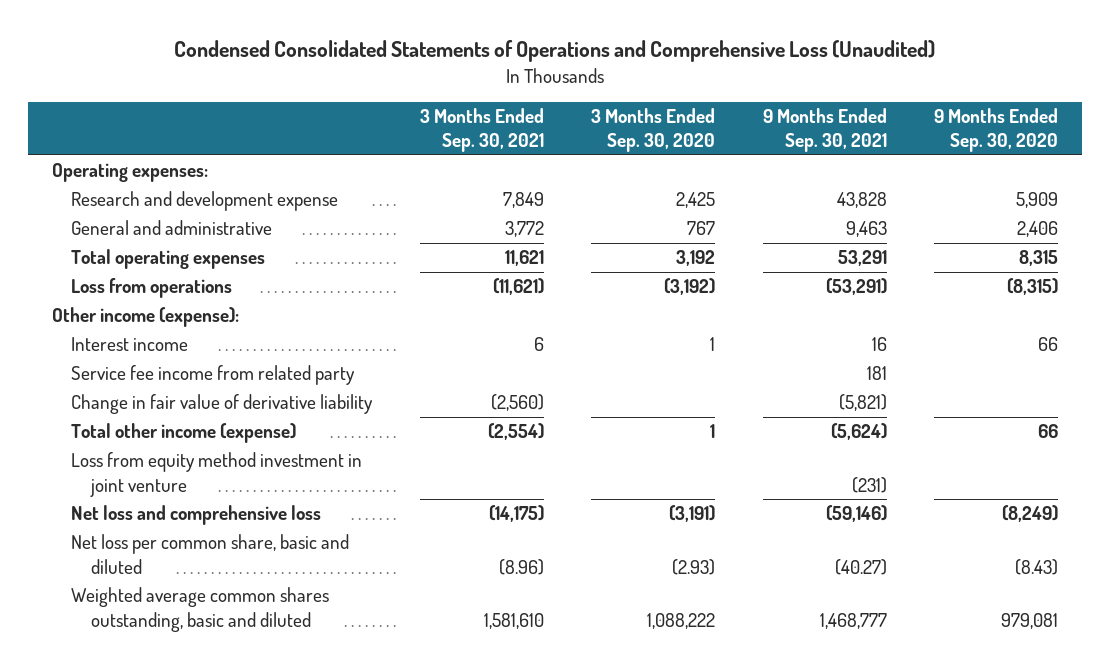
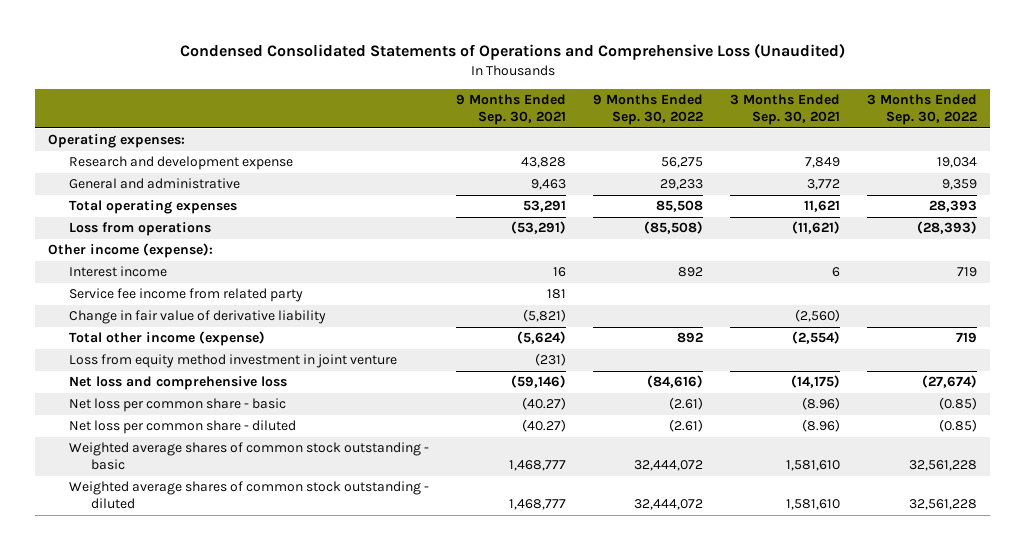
- | 3 Months Ended Sep. 30, 2021 | 3 Months Ended Sep. 30, 2020 | 9 Months Ended Sep. 30, 2021 | 9 Months Ended Sep. 30, 2020
+ | 9 Months Ended Sep. 30, 2021 | 9 Months Ended Sep. 30, 2022 | 3 Months Ended Sep. 30, 2021 | 3 Months Ended Sep. 30, 2022
- Net loss per common share, basic and diluted | (8.96) | (2.93) | (40.27) | (8.43)
- Weighted average common shares outstanding, basic and diluted | 1,581,610 | 1,088,222 | 1,468,777 | 979,081
+ Net loss per common share - basic | (40.27) | (2.61) | (8.96) | (0.85)
+ Net loss per common share - diluted | (40.27) | (2.61) | (8.96) | (0.85)
+ Weighted average shares of common stock outstanding - basic | 1,468,777 | 32,444,072 | 1,581,610 | 32,561,228
+ Weighted average shares of common stock outstanding - diluted | 1,468,777 | 32,444,072 | 1,581,610 | 32,561,228

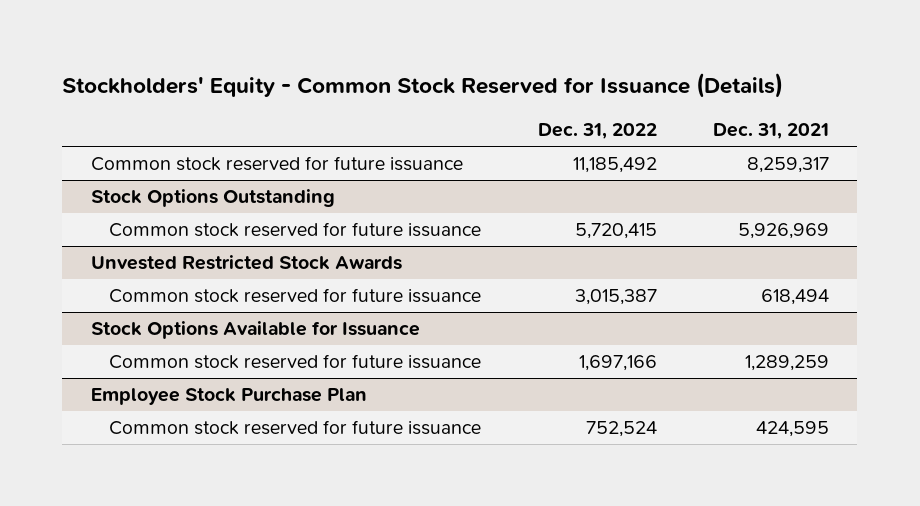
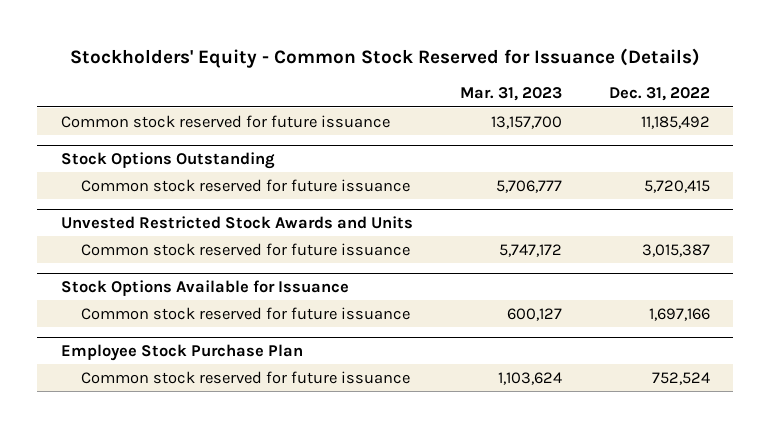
- | Dec. 31, 2022 | Dec. 31, 2021
+ | Mar. 31, 2023 | Dec. 31, 2022
- Unvested Restricted Stock Awards
+ Unvested Restricted Stock Awards and Units

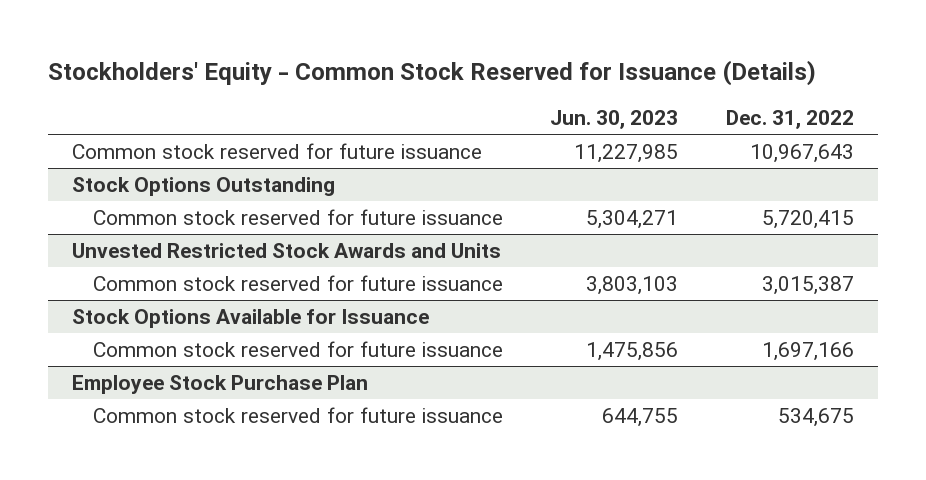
- | Mar. 31, 2023 | Dec. 31, 2022
+ | Jun. 30, 2023 | Dec. 31, 2022
- Common stock reserved for future issuance | 13,157,700 | 11,185,492
+ Common stock reserved for future issuance | 11,227,985 | 10,967,643
@ Employee Stock Purchase Plan
- Common stock reserved for future issuance | 1,103,624 | 752,524
+ Common stock reserved for future issuance | 644,755 | 534,675

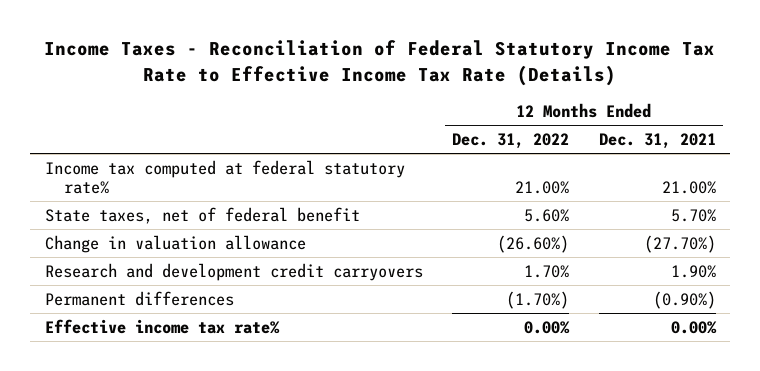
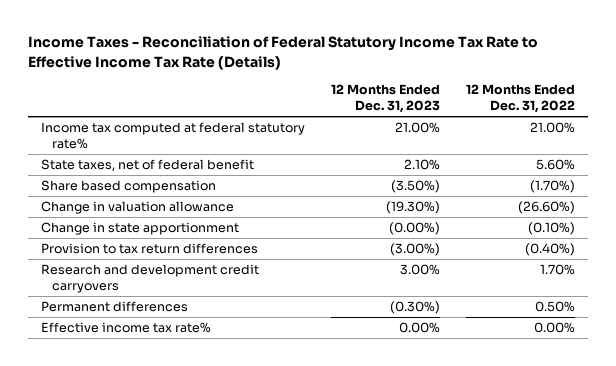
- | 12 Months Ended Dec. 31, 2022 | 12 Months Ended Dec. 31, 2021
+ | 12 Months Ended Dec. 31, 2023 | 12 Months Ended Dec. 31, 2022
+ Share based compensation | (3.50%) | (1.70%)
+ Change in state apportionment | (0.00%) | (0.10%)
+ Provision to tax return differences | (3.00%) | (0.40%)
- Permanent differences | (1.70%) | (0.90%)
+ Permanent differences | (0.30%) | 0.50%

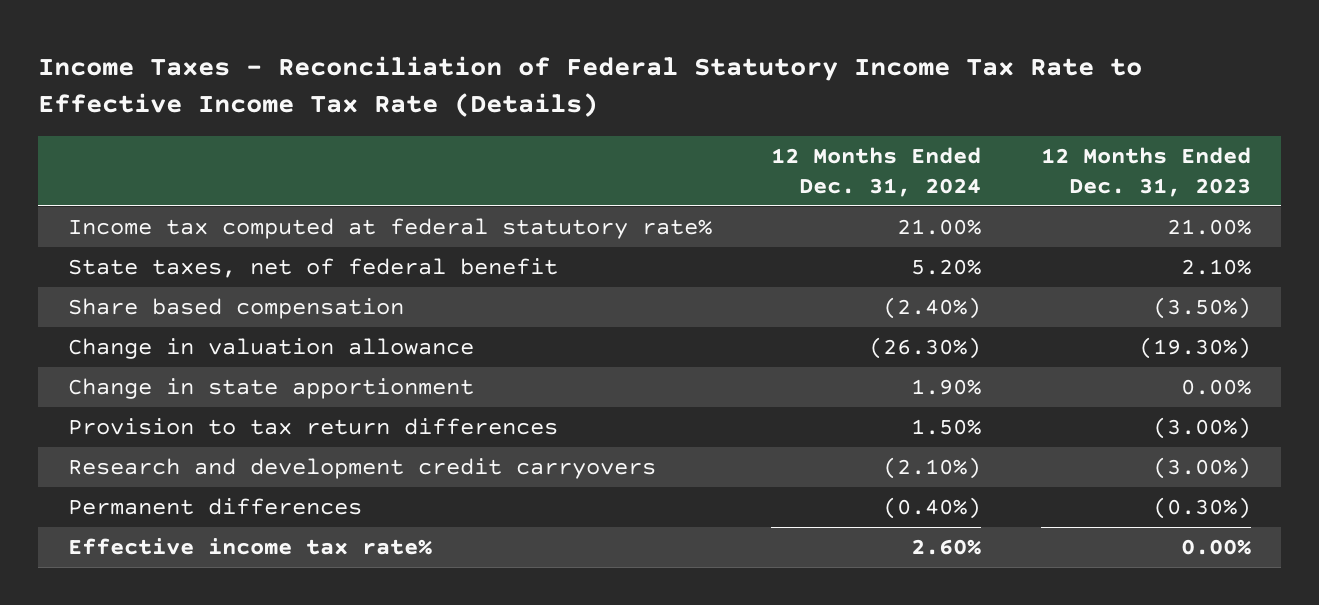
- | 12 Months Ended Dec. 31, 2023 | 12 Months Ended Dec. 31, 2022
+ | 12 Months Ended Dec. 31, 2024 | 12 Months Ended Dec. 31, 2023
- Change in state apportionment | (0.00%) | (0.10%)
+ Change in state apportionment | 1.90% | 0.00%
- Research and development credit carryovers | 3.00% | 1.70%
+ Research and development credit carryovers | (2.10%) | (3.00%)

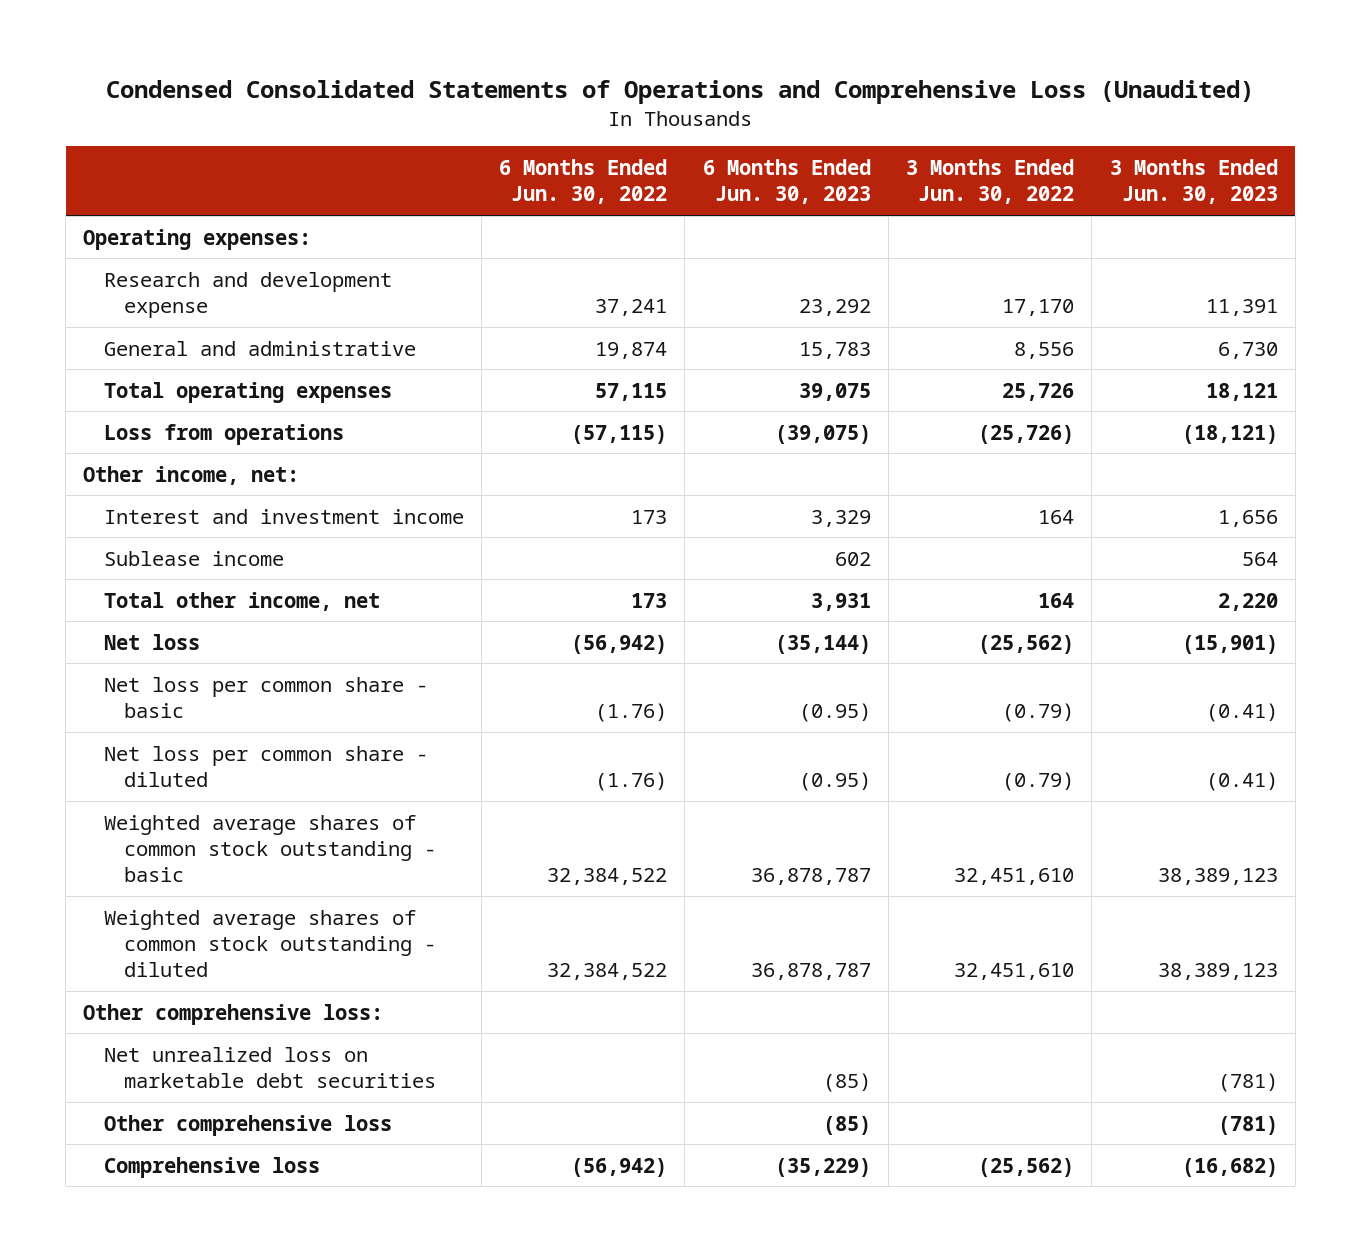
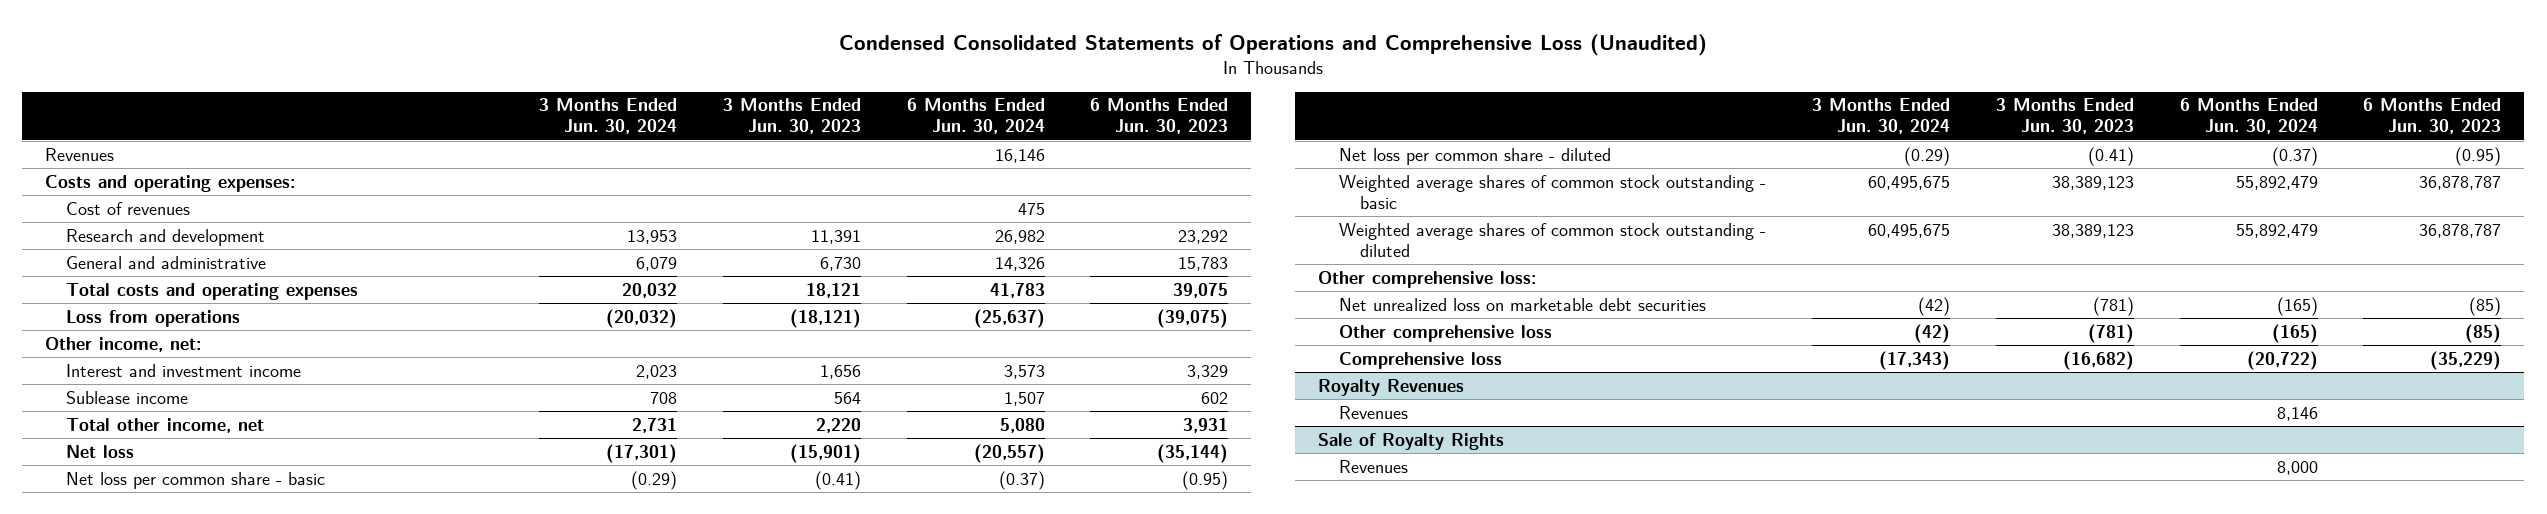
- | 6 Months Ended Jun. 30, 2022 | 6 Months Ended Jun. 30, 2023 | 3 Months Ended Jun. 30, 2022 | 3 Months Ended Jun. 30, 2023
+ | 3 Months Ended Jun. 30, 2024 | 3 Months Ended Jun. 30, 2023 | 6 Months Ended Jun. 30, 2024 | 6 Months Ended Jun. 30, 2023
- Operating expenses:
- Research and development expense | 37,241 | 23,292 | 17,170 | 11,391
+ Revenues | | | 16,146 |
+ Costs and operating expenses:
+ Cost of revenues | | | 475 |
+ Research and development | 13,953 | 11,391 | 26,982 | 23,292
- Total operating expenses | 57,115 | 39,075 | 25,726 | 18,121
+ Total costs and operating expenses | 20,032 | 18,121 | 41,783 | 39,075
+ Royalty Revenues
+ Revenues | | | 8,146 |
+ Sale of Royalty Rights
+ Revenues | | | 8,000 |

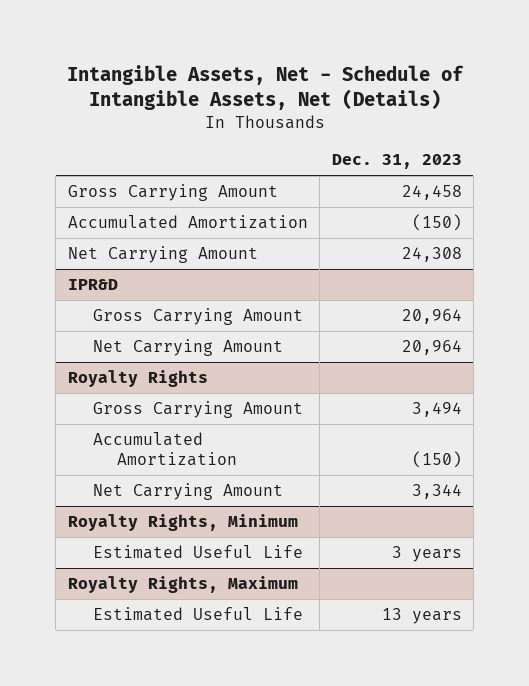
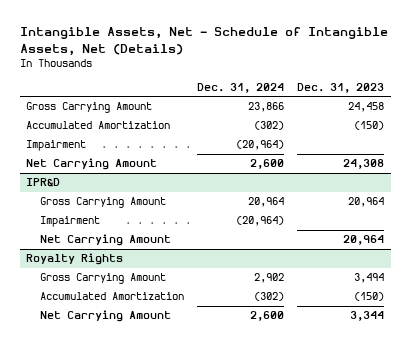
- | Dec. 31, 2023
+ | Dec. 31, 2024 | Dec. 31, 2023
+ Impairment | (20,964) |
@ IPR&D
+ Impairment | (20,964) |
- Royalty Rights, Minimum
- Estimated Useful Life | 3 years
- Royalty Rights, Maximum
- Estimated Useful Life | 13 years

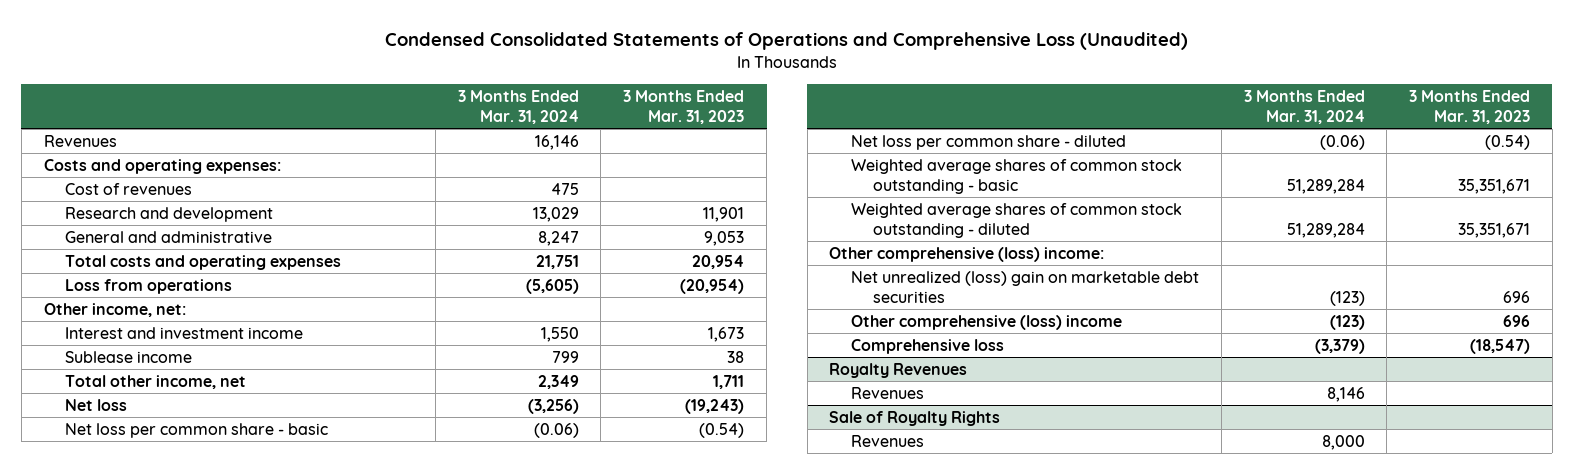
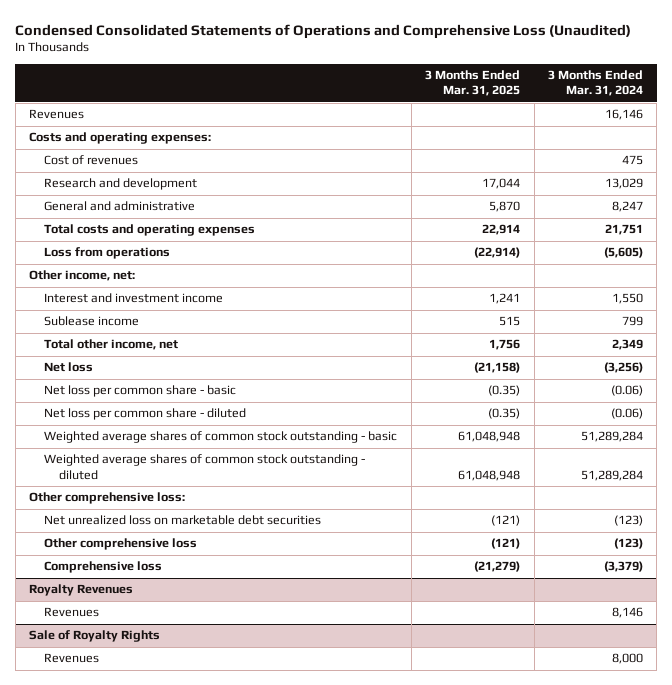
- | 3 Months Ended Mar. 31, 2024 | 3 Months Ended Mar. 31, 2023
+ | 3 Months Ended Mar. 31, 2025 | 3 Months Ended Mar. 31, 2024
- Other comprehensive (loss) income:
- Net unrealized (loss) gain on marketable debt securities | (123) | 696
- Other comprehensive (loss) income | (123) | 696
+ Other comprehensive loss:
+ Net unrealized loss on marketable debt securities | (121) | (123)
+ Other comprehensive loss | (121) | (123)

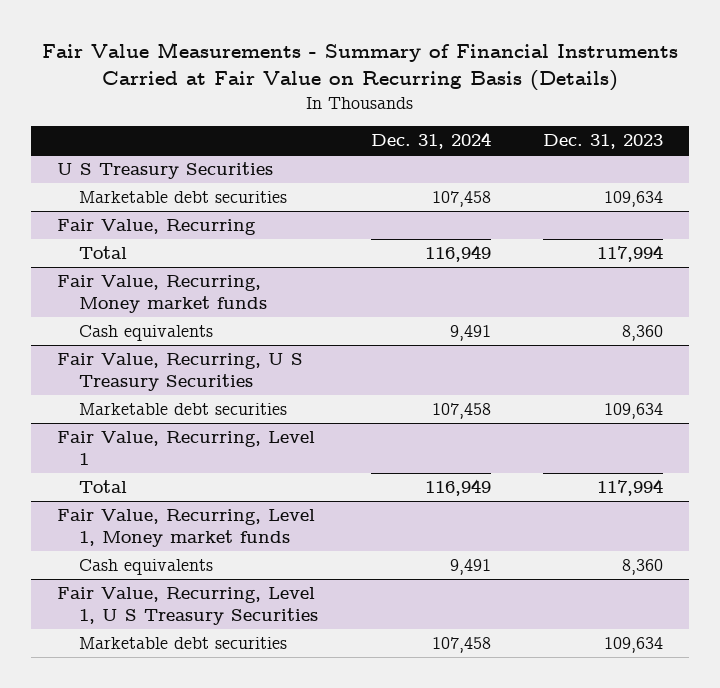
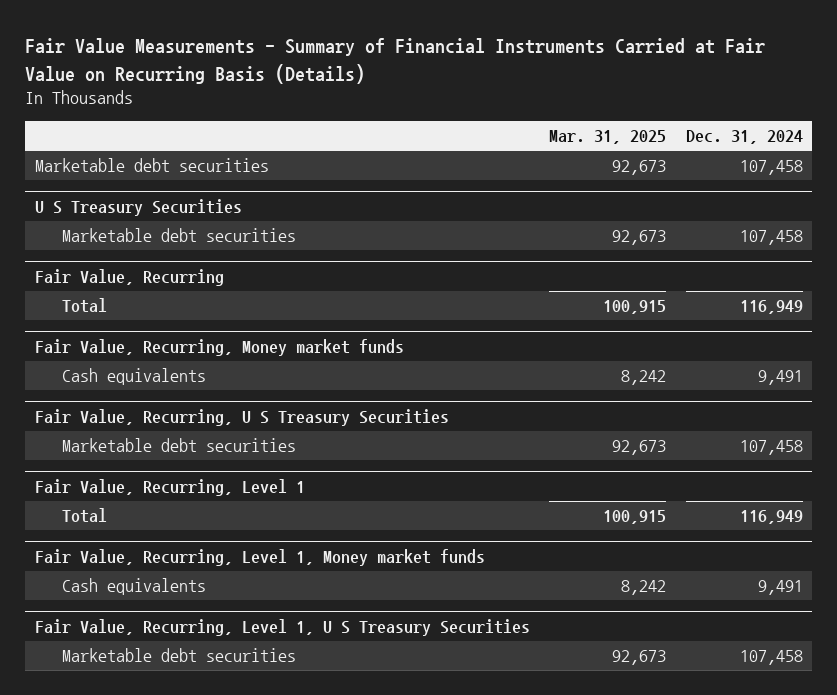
- | Dec. 31, 2024 | Dec. 31, 2023
+ | Mar. 31, 2025 | Dec. 31, 2024
+ Marketable debt securities | 92,673 | 107,458

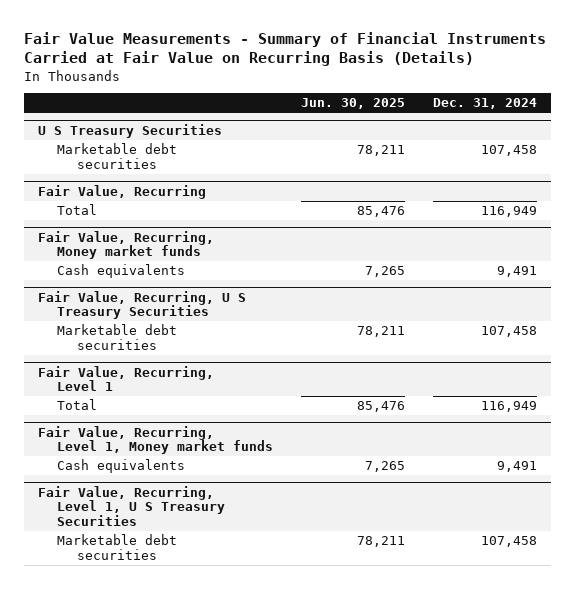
- | Mar. 31, 2025 | Dec. 31, 2024
+ | Jun. 30, 2025 | Dec. 31, 2024
- Marketable debt securities | 92,673 | 107,458

